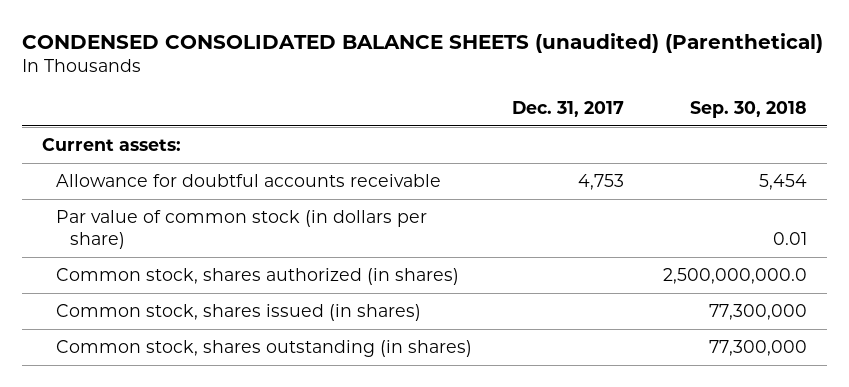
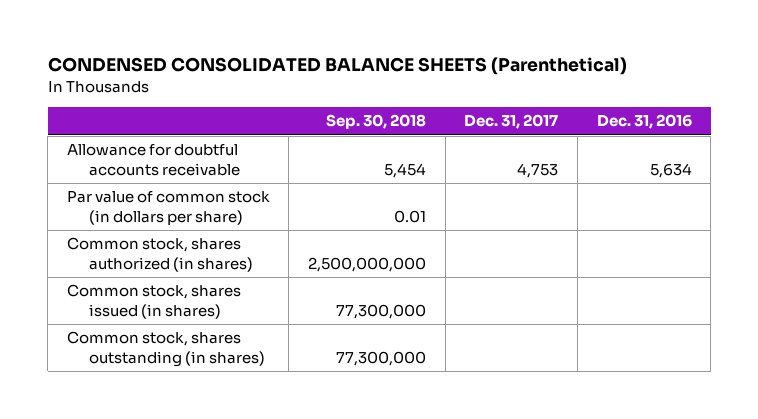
- CONDENSED CONSOLIDATED BALANCE SHEETS (unaudited) (Parenthetical)
+ CONDENSED CONSOLIDATED BALANCE SHEETS (Parenthetical)
- | Dec. 31, 2017 | Sep. 30, 2018
+ | Sep. 30, 2018 | Dec. 31, 2017 | Dec. 31, 2016
- Current assets:
- Common stock, shares authorized (in shares) | | 2,500,000,000.0
+ Common stock, shares authorized (in shares) | 2,500,000,000 | |

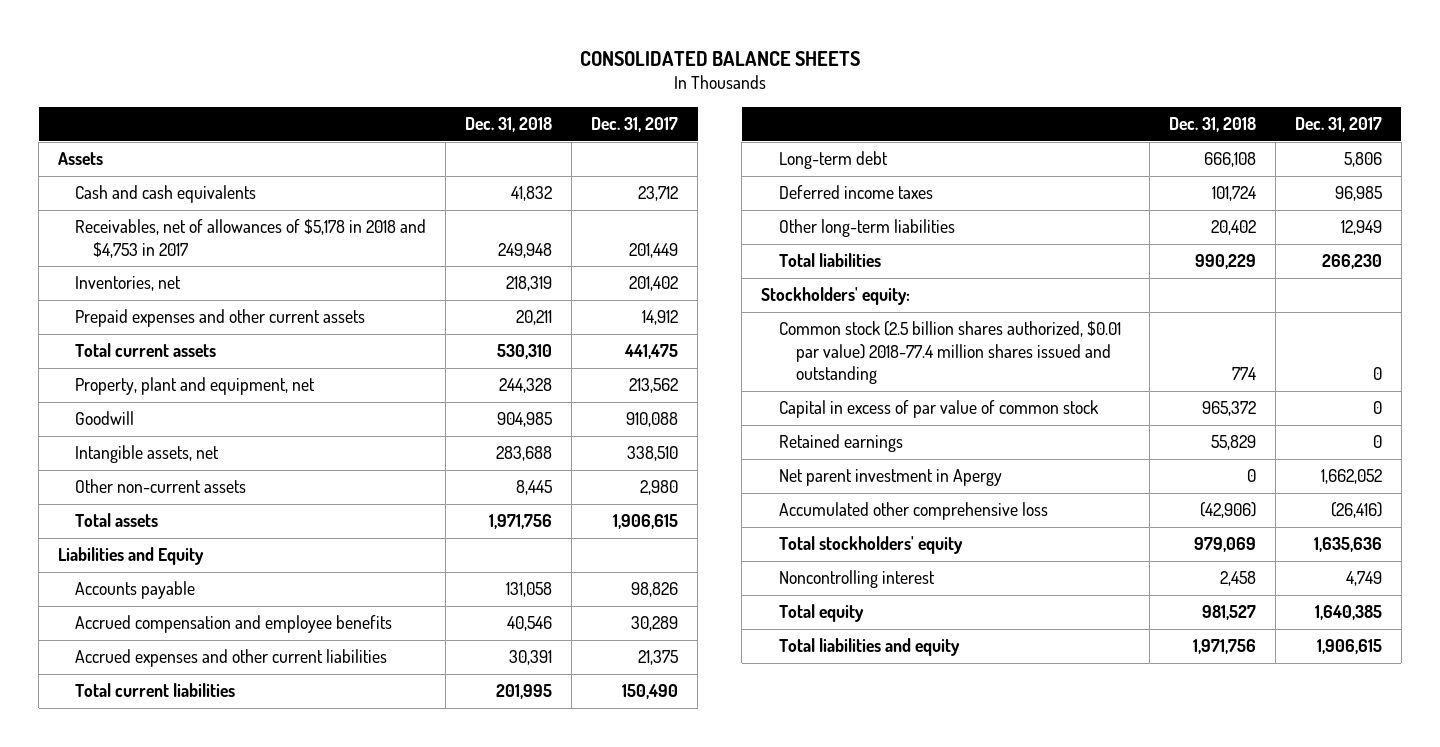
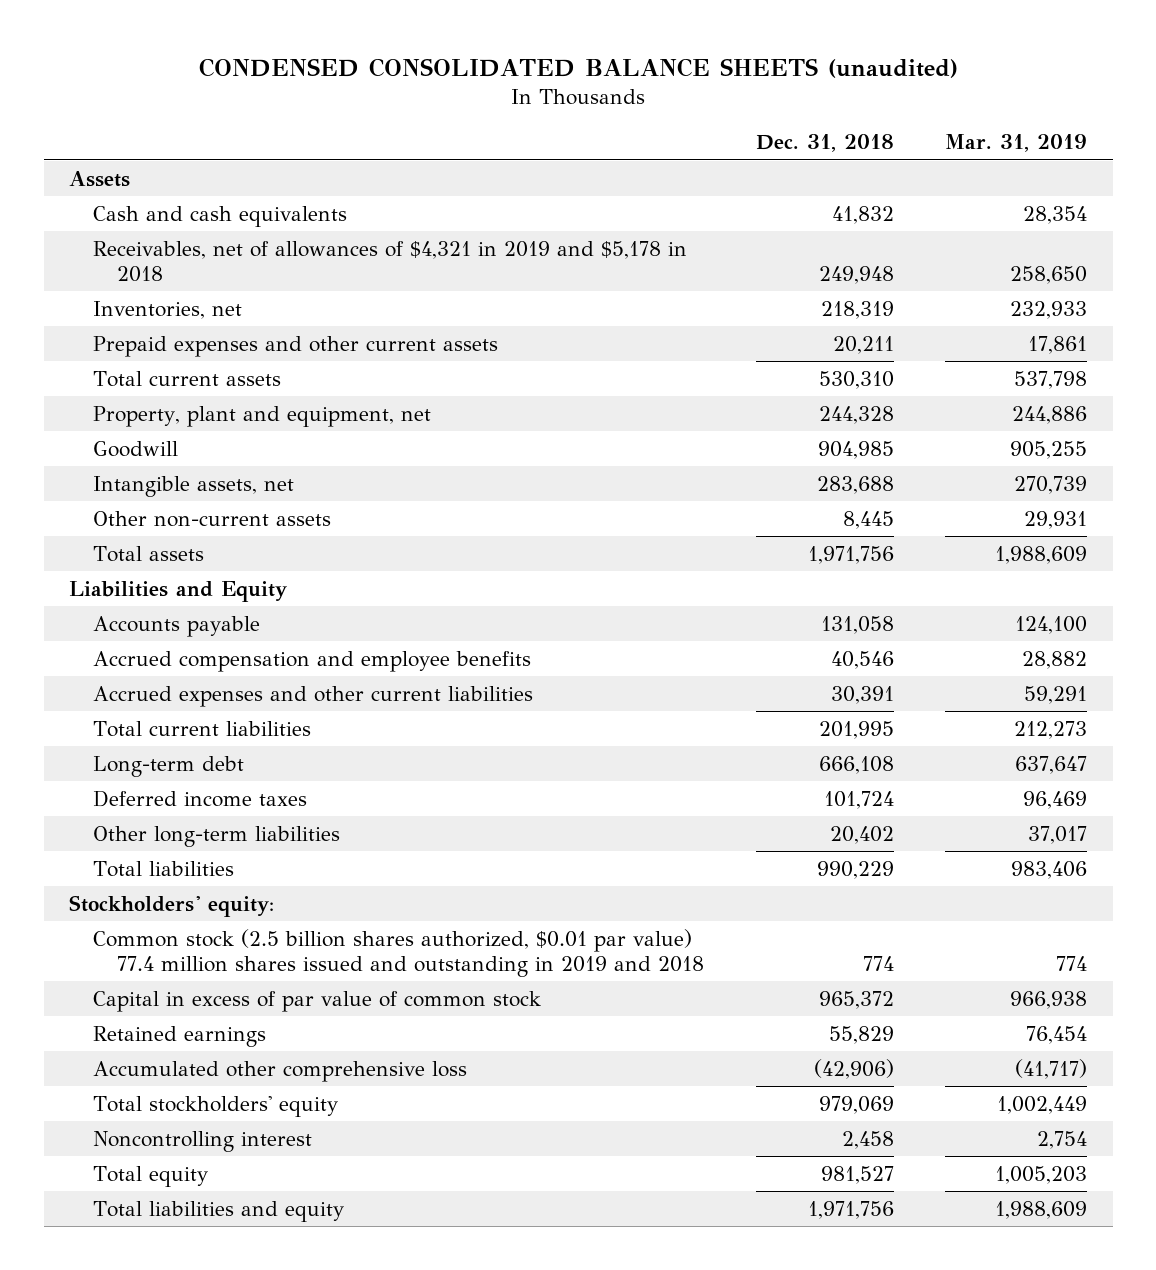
- CONSOLIDATED BALANCE SHEETS
+ CONDENSED CONSOLIDATED BALANCE SHEETS (unaudited)
- | Dec. 31, 2018 | Dec. 31, 2017
+ | Dec. 31, 2018 | Mar. 31, 2019
- Receivables, net of allowances of $5,178 in 2018 and $4,753 in 2017 | 249,948 | 201,449
+ Receivables, net of allowances of $4,321 in 2019 and $5,178 in 2018 | 249,948 | 258,650
- Common stock (2.5 billion shares authorized, $0.01 par value) 2018-77.4 million shares issued and outstanding | 774 | 0
+ Common stock (2.5 billion shares authorized, $0.01 par value) 77.4 million shares issued and outstanding in 2019 and 2018 | 774 | 774
- Net parent investment in Apergy | 0 | 1,662,052

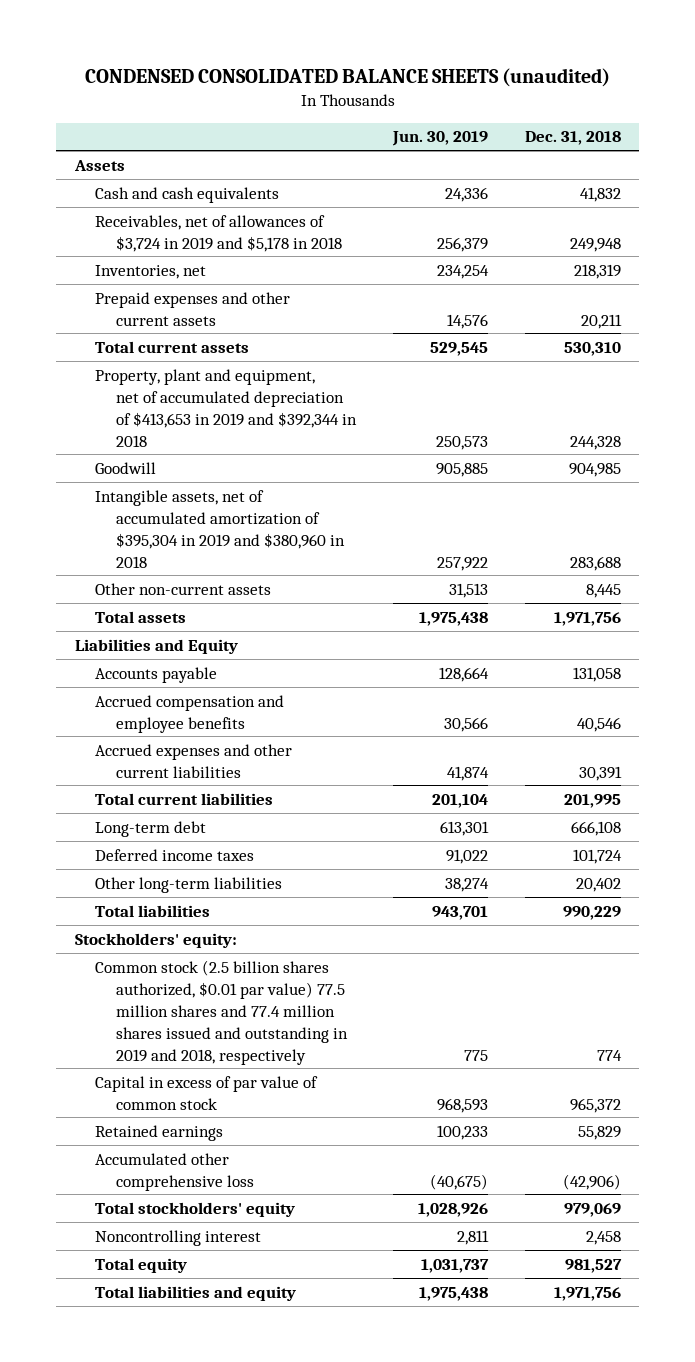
- | Dec. 31, 2018 | Mar. 31, 2019
+ | Jun. 30, 2019 | Dec. 31, 2018
- Receivables, net of allowances of $4,321 in 2019 and $5,178 in 2018 | 249,948 | 258,650
+ Receivables, net of allowances of $3,724 in 2019 and $5,178 in 2018 | 256,379 | 249,948
- Property, plant and equipment, net | 244,328 | 244,886
+ Property, plant and equipment, net of accumulated depreciation of $413,653 in 2019 and $392,344 in 2018 | 250,573 | 244,328
- Intangible assets, net | 283,688 | 270,739
+ Intangible assets, net of accumulated amortization of $395,304 in 2019 and $380,960 in 2018 | 257,922 | 283,688
- Common stock (2.5 billion shares authorized, $0.01 par value) 77.4 million shares issued and outstanding in 2019 and 2018 | 774 | 774
+ Common stock (2.5 billion shares authorized, $0.01 par value) 77.5 million shares and 77.4 million shares issued and outstanding in 2019 and 2018, respectively | 775 | 774

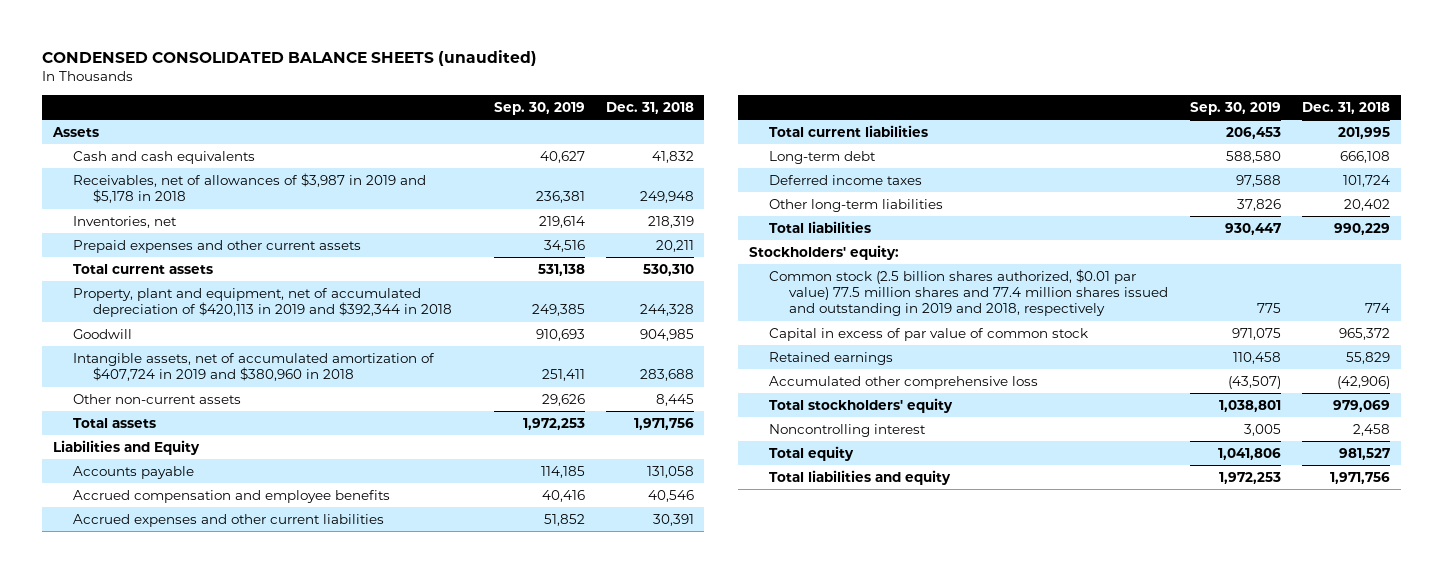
- | Jun. 30, 2019 | Dec. 31, 2018
+ | Sep. 30, 2019 | Dec. 31, 2018
- Receivables, net of allowances of $3,724 in 2019 and $5,178 in 2018 | 256,379 | 249,948
+ Receivables, net of allowances of $3,987 in 2019 and $5,178 in 2018 | 236,381 | 249,948
- Property, plant and equipment, net of accumulated depreciation of $413,653 in 2019 and $392,344 in 2018 | 250,573 | 244,328
+ Property, plant and equipment, net of accumulated depreciation of $420,113 in 2019 and $392,344 in 2018 | 249,385 | 244,328
- Intangible assets, net of accumulated amortization of $395,304 in 2019 and $380,960 in 2018 | 257,922 | 283,688
+ Intangible assets, net of accumulated amortization of $407,724 in 2019 and $380,960 in 2018 | 251,411 | 283,688

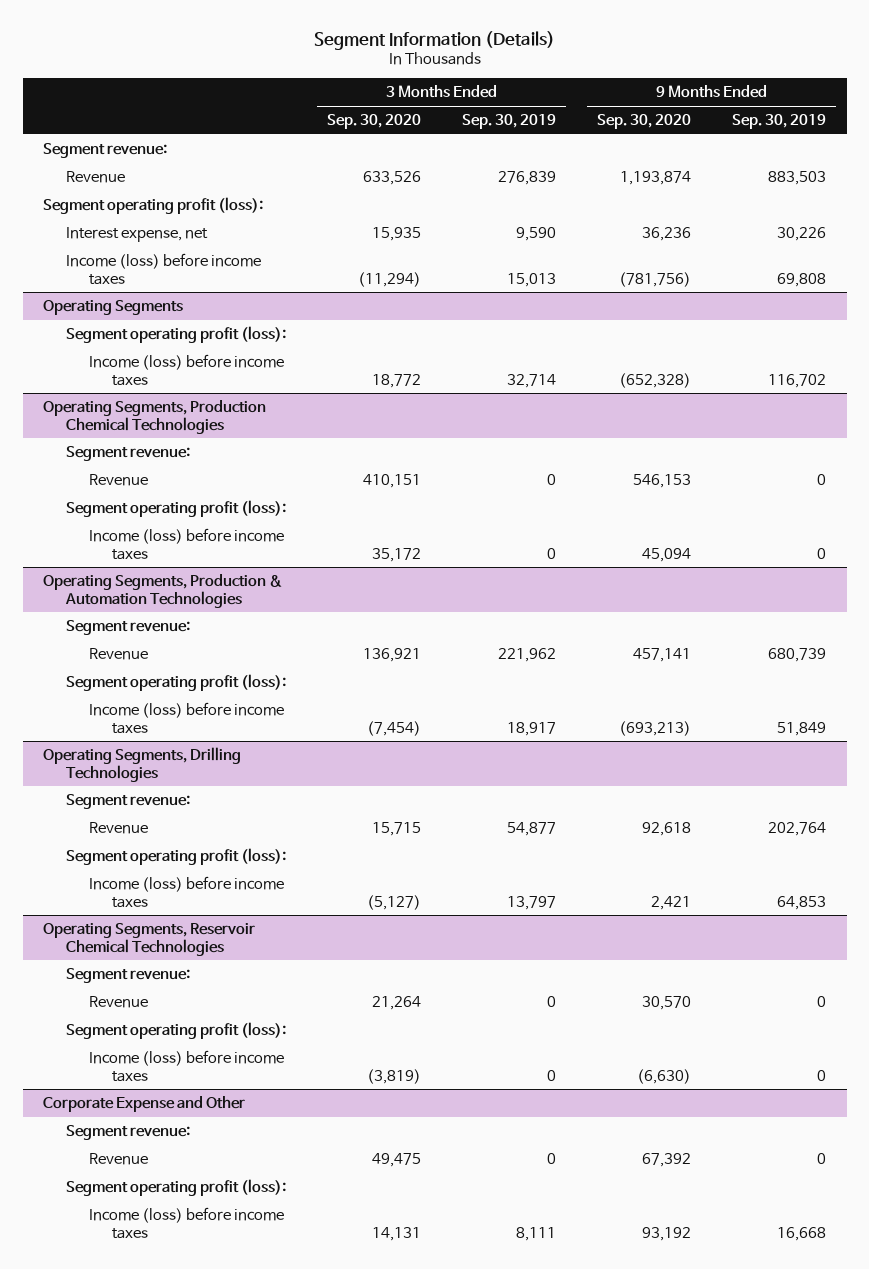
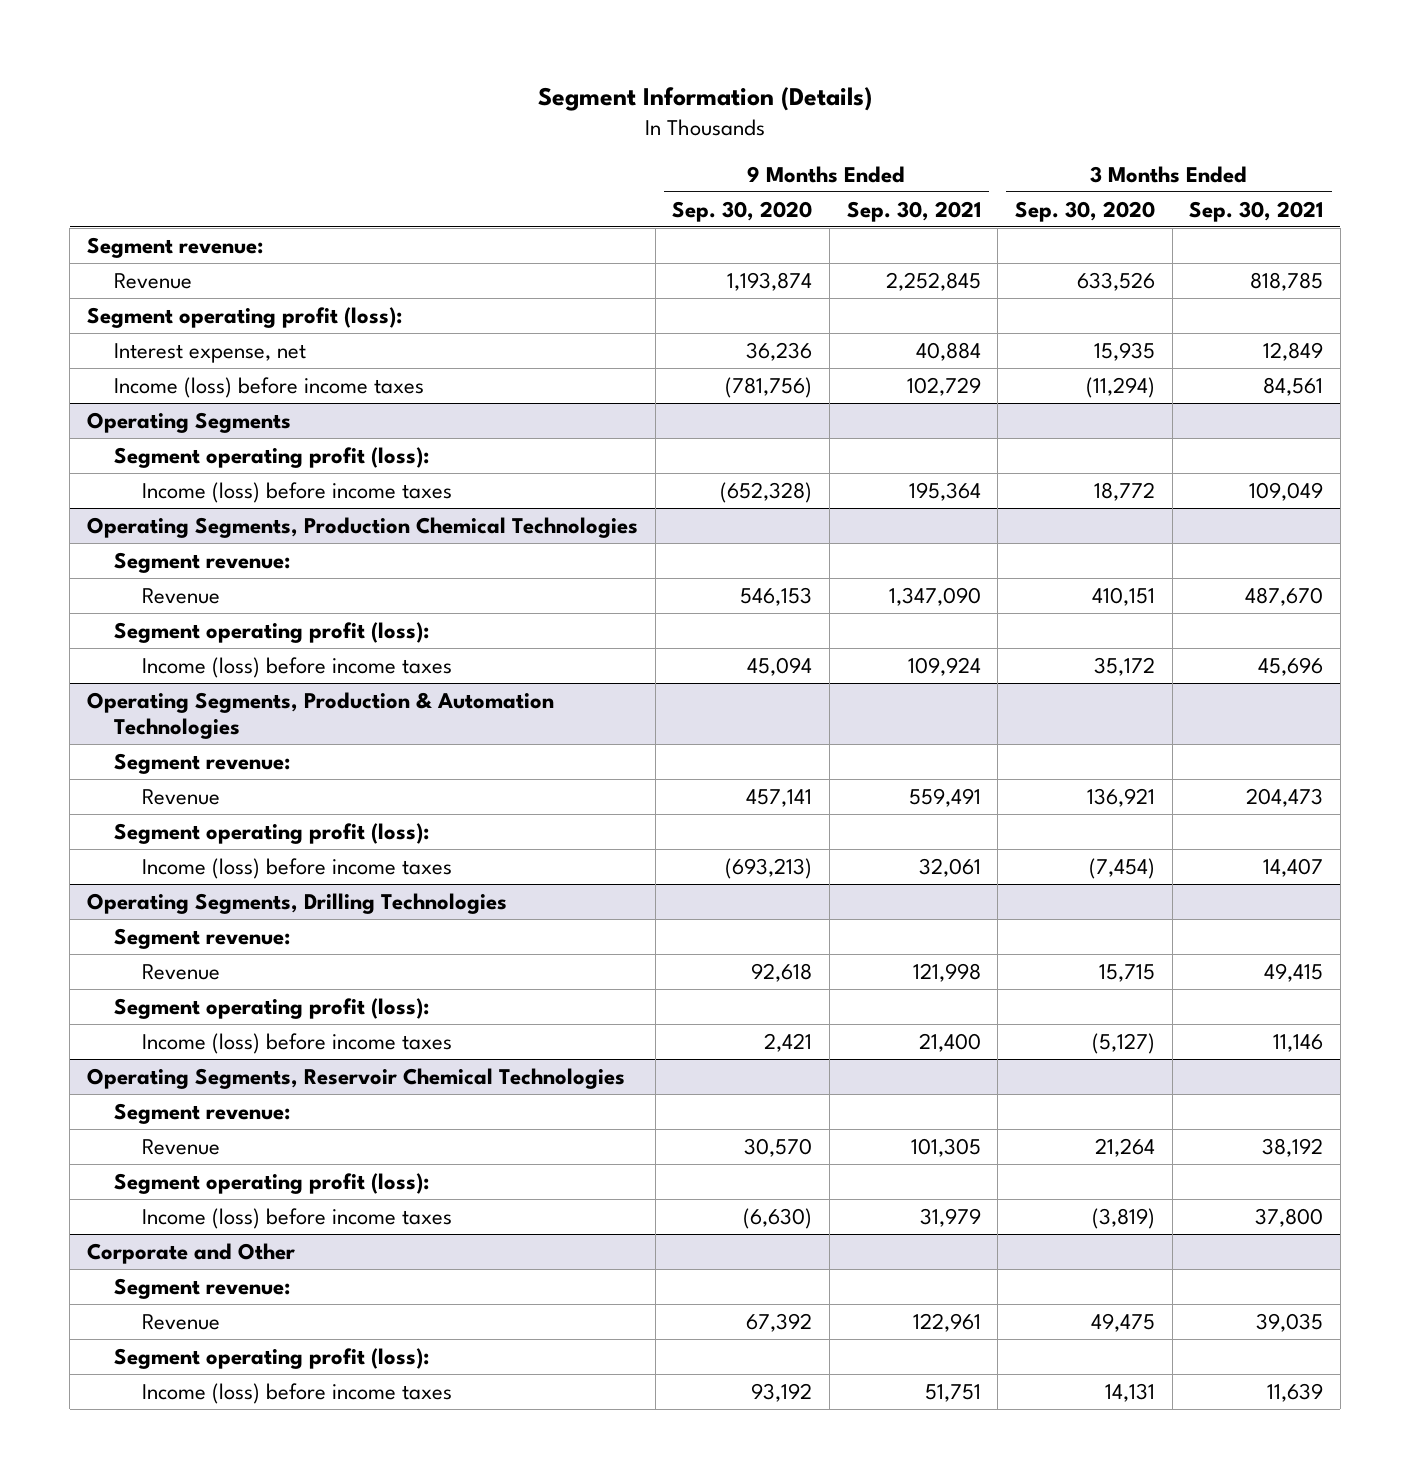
- | 3 Months Ended Sep. 30, 2020 | 3 Months Ended Sep. 30, 2019 | 9 Months Ended Sep. 30, 2020 | 9 Months Ended Sep. 30, 2019
+ | 9 Months Ended Sep. 30, 2020 | 9 Months Ended Sep. 30, 2021 | 3 Months Ended Sep. 30, 2020 | 3 Months Ended Sep. 30, 2021
- Corporate Expense and Other
+ Corporate and Other

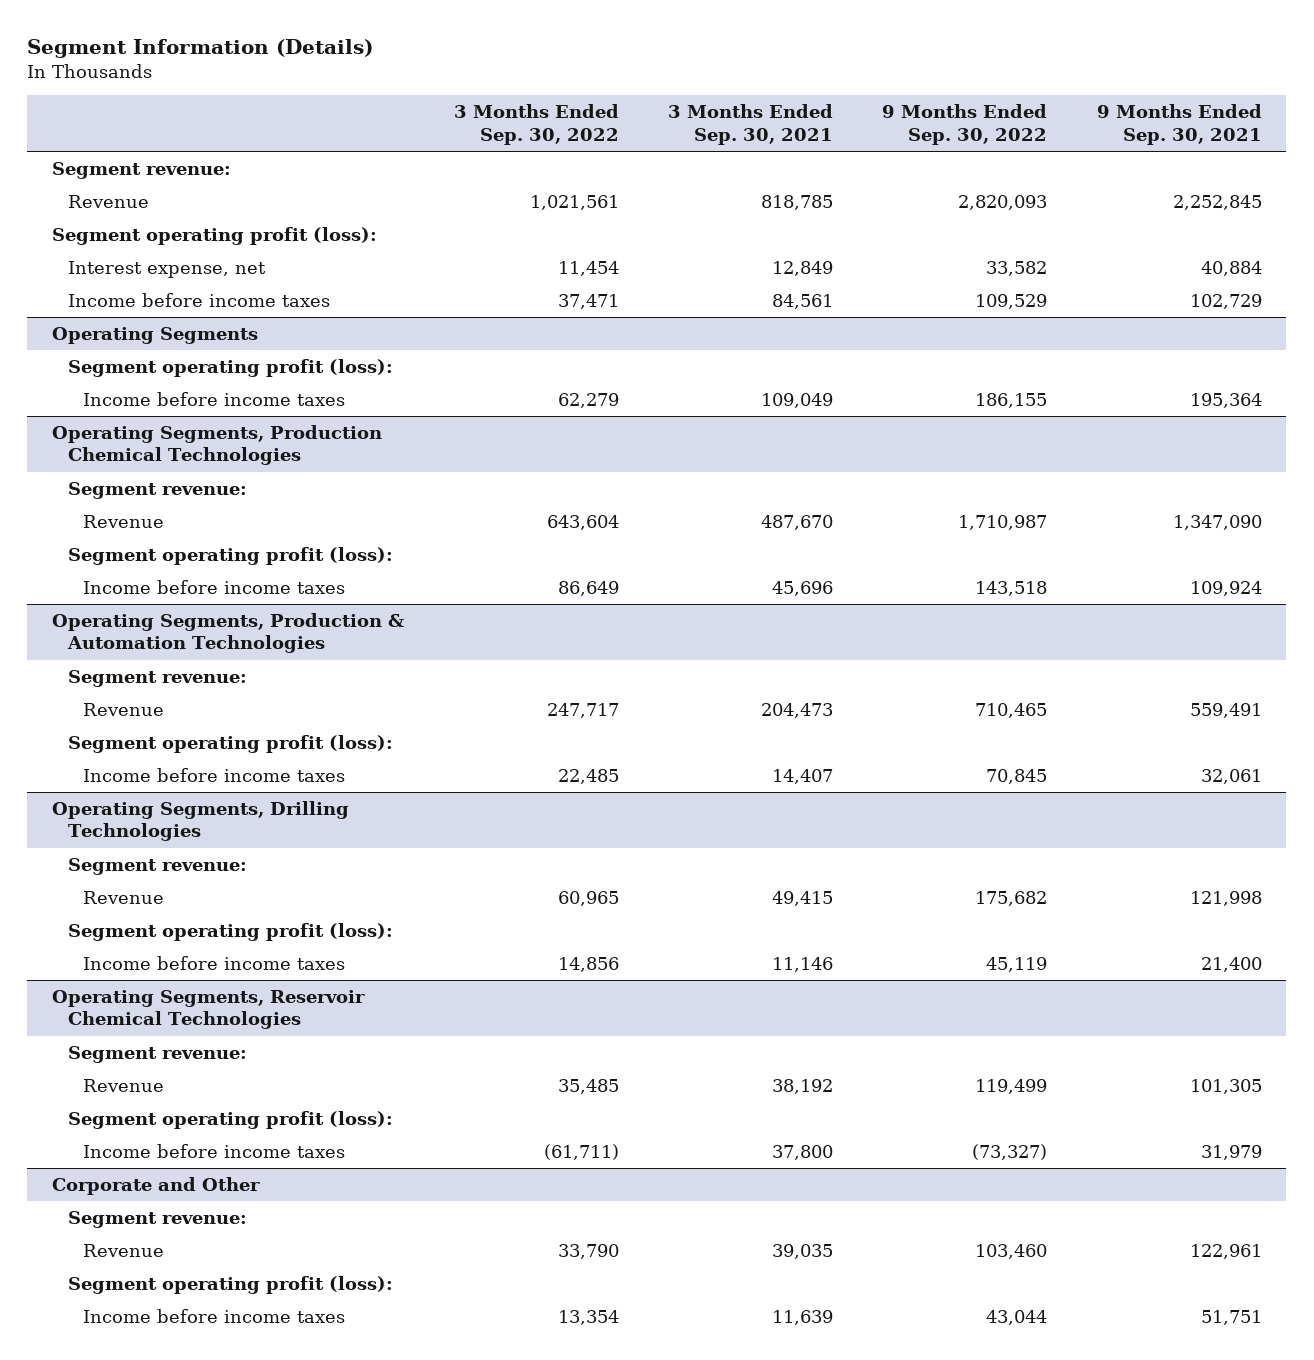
- | 9 Months Ended Sep. 30, 2020 | 9 Months Ended Sep. 30, 2021 | 3 Months Ended Sep. 30, 2020 | 3 Months Ended Sep. 30, 2021
+ | 3 Months Ended Sep. 30, 2022 | 3 Months Ended Sep. 30, 2021 | 9 Months Ended Sep. 30, 2022 | 9 Months Ended Sep. 30, 2021
- Income (loss) before income taxes | (781,756) | 102,729 | (11,294) | 84,561
+ Income before income taxes | 37,471 | 84,561 | 109,529 | 102,729
@ Operating Segments
- Income (loss) before income taxes | (652,328) | 195,364 | 18,772 | 109,049
+ Income before income taxes | 62,279 | 109,049 | 186,155 | 195,364
@ Operating Segments, Production Chemical Technologies
- Income (loss) before income taxes | 45,094 | 109,924 | 35,172 | 45,696
+ Income before income taxes | 86,649 | 45,696 | 143,518 | 109,924
@ Operating Segments, Production & Automation Technologies
- Income (loss) before income taxes | (693,213) | 32,061 | (7,454) | 14,407
+ Income before income taxes | 22,485 | 14,407 | 70,845 | 32,061
@ Operating Segments, Drilling Technologies
- Income (loss) before income taxes | 2,421 | 21,400 | (5,127) | 11,146
+ Income before income taxes | 14,856 | 11,146 | 45,119 | 21,400
@ Operating Segments, Reservoir Chemical Technologies
- Income (loss) before income taxes | (6,630) | 31,979 | (3,819) | 37,800
+ Income before income taxes | (61,711) | 37,800 | (73,327) | 31,979
@ Corporate and Other
- Income (loss) before income taxes | 93,192 | 51,751 | 14,131 | 11,639
+ Income before income taxes | 13,354 | 11,639 | 43,044 | 51,751

